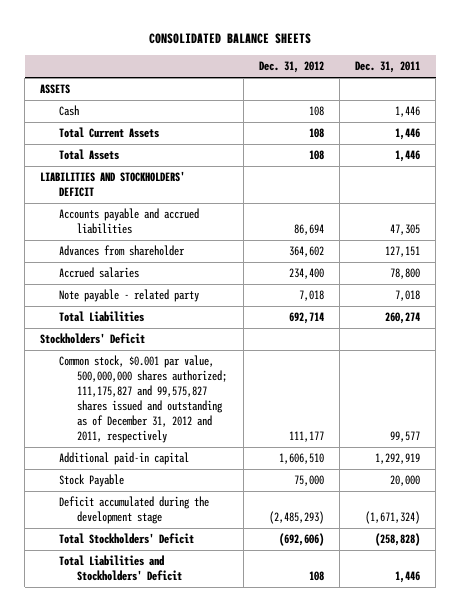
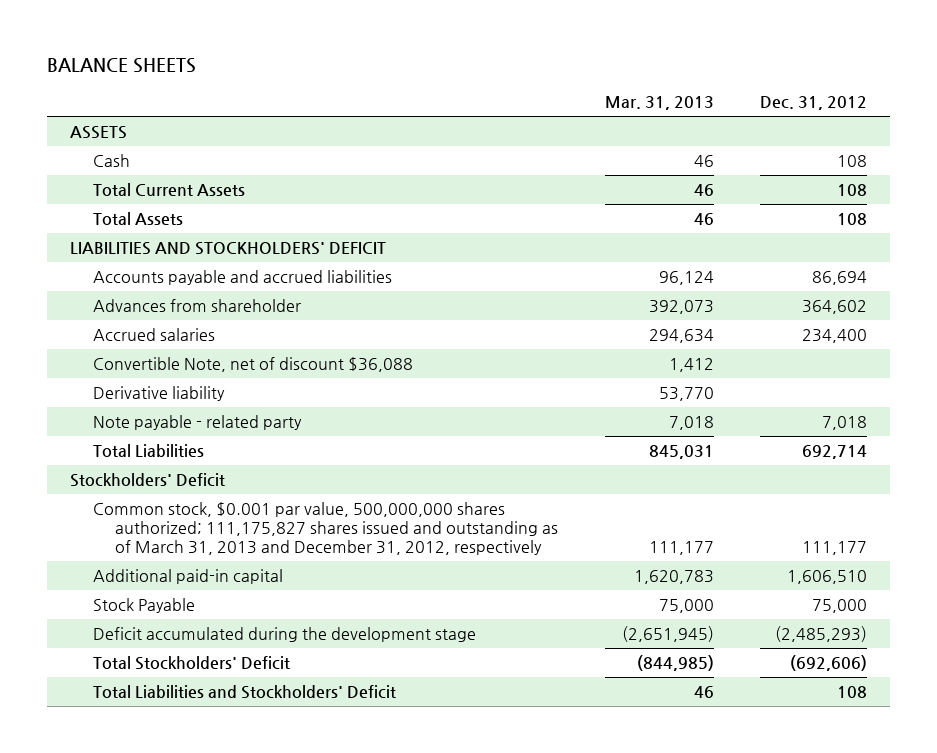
- CONSOLIDATED BALANCE SHEETS
+ BALANCE SHEETS
- | Dec. 31, 2012 | Dec. 31, 2011
+ | Mar. 31, 2013 | Dec. 31, 2012
+ Convertible Note, net of discount $36,088 | 1,412 |
+ Derivative liability | 53,770 |
- Common stock, $0.001 par value, 500,000,000 shares authorized; 111,175,827 and 99,575,827 shares issued and outstanding as of December 31, 2012 and 2011, respectively | 111,177 | 99,577
+ Common stock, $0.001 par value, 500,000,000 shares authorized; 111,175,827 shares issued and outstanding as of March 31, 2013 and December 31, 2012, respectively | 111,177 | 111,177

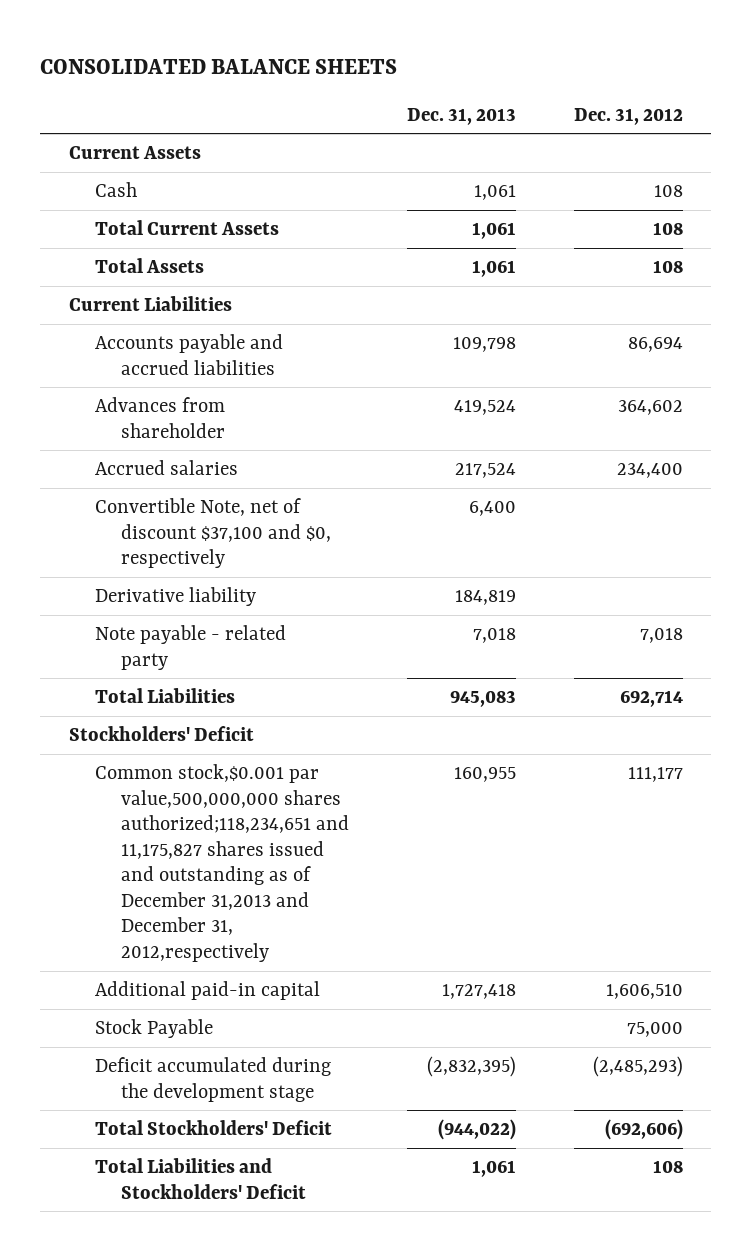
- BALANCE SHEETS
+ CONSOLIDATED BALANCE SHEETS
- | Mar. 31, 2013 | Dec. 31, 2012
+ | Dec. 31, 2013 | Dec. 31, 2012
- ASSETS
+ Current Assets
- LIABILITIES AND STOCKHOLDERS' DEFICIT
+ Current Liabilities
- Convertible Note, net of discount $36,088 | 1,412 |
+ Convertible Note, net of discount $37,100 and $0, respectively | 6,400 |
- Common stock, $0.001 par value, 500,000,000 shares authorized; 111,175,827 shares issued and outstanding as of March 31, 2013 and December 31, 2012, respectively | 111,177 | 111,177
+ Common stock,$0.001 par value,500,000,000 shares authorized;118,234,651 and 11,175,827 shares issued and outstanding as of December 31,2013 and December 31, 2012,respectively | 160,955 | 111,177

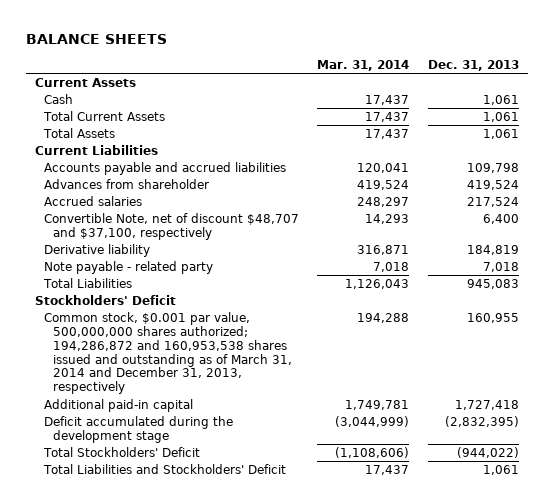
- CONSOLIDATED BALANCE SHEETS
+ BALANCE SHEETS
- | Dec. 31, 2013 | Dec. 31, 2012
+ | Mar. 31, 2014 | Dec. 31, 2013
- Convertible Note, net of discount $37,100 and $0, respectively | 6,400 |
+ Convertible Note, net of discount $48,707 and $37,100, respectively | 14,293 | 6,400
- Common stock,$0.001 par value,500,000,000 shares authorized;118,234,651 and 11,175,827 shares issued and outstanding as of December 31,2013 and December 31, 2012,respectively | 160,955 | 111,177
+ Common stock, $0.001 par value, 500,000,000 shares authorized; 194,286,872 and 160,953,538 shares issued and outstanding as of March 31, 2014 and December 31, 2013, respectively | 194,288 | 160,955
- Stock Payable | | 75,000

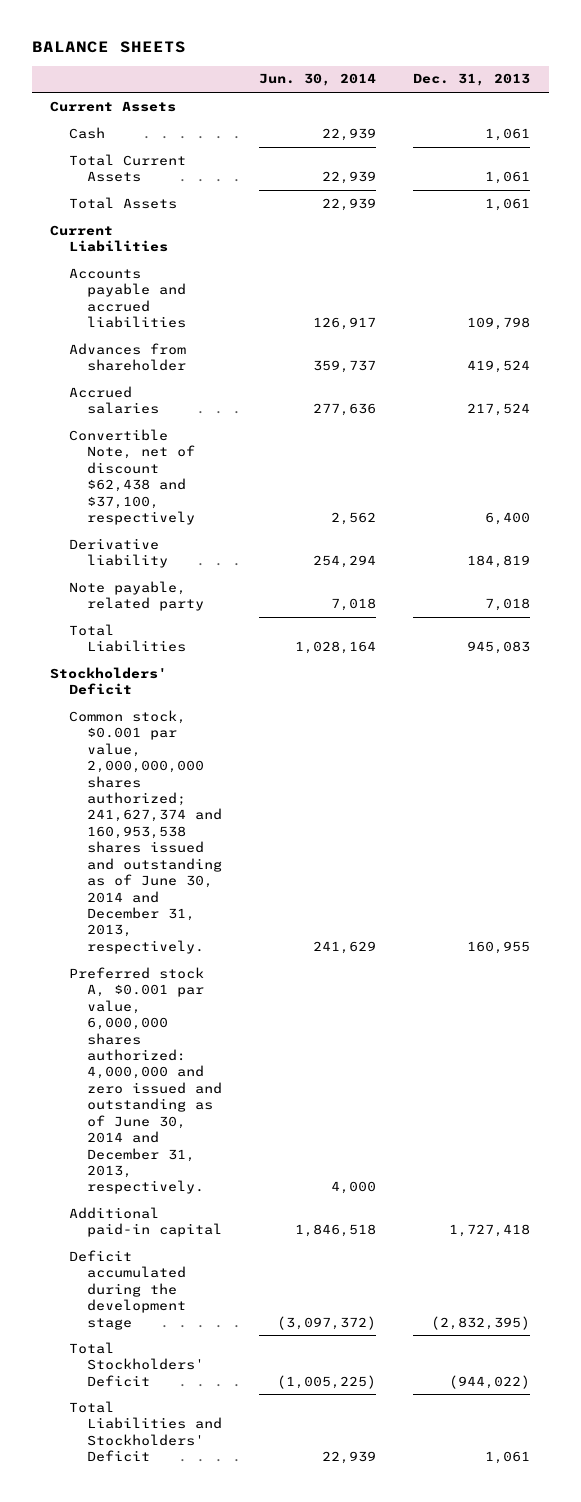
- | Mar. 31, 2014 | Dec. 31, 2013
+ | Jun. 30, 2014 | Dec. 31, 2013
- Convertible Note, net of discount $48,707 and $37,100, respectively | 14,293 | 6,400
+ Convertible Note, net of discount $62,438 and $37,100, respectively | 2,562 | 6,400
- Note payable - related party | 7,018 | 7,018
+ Note payable, related party | 7,018 | 7,018
- Common stock, $0.001 par value, 500,000,000 shares authorized; 194,286,872 and 160,953,538 shares issued and outstanding as of March 31, 2014 and December 31, 2013, respectively | 194,288 | 160,955
+ Common stock, $0.001 par value, 2,000,000,000 shares authorized; 241,627,374 and 160,953,538 shares issued and outstanding as of June 30, 2014 and December 31, 2013, respectively. | 241,629 | 160,955
+ Preferred stock A, $0.001 par value, 6,000,000 shares authorized: 4,000,000 and zero issued and outstanding as of June 30, 2014 and December 31, 2013, respectively. | 4,000 |

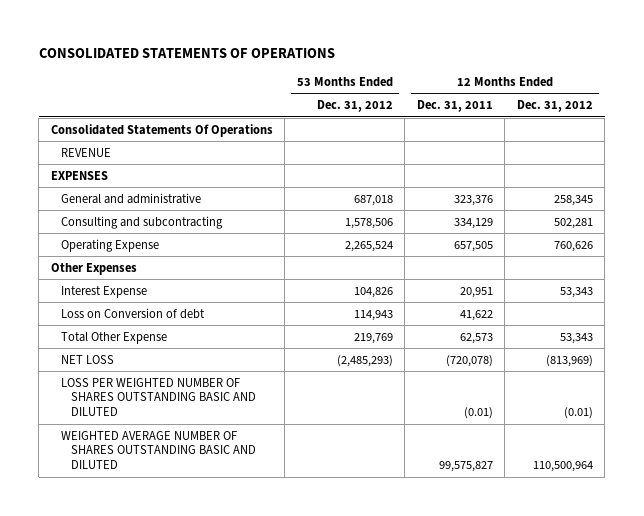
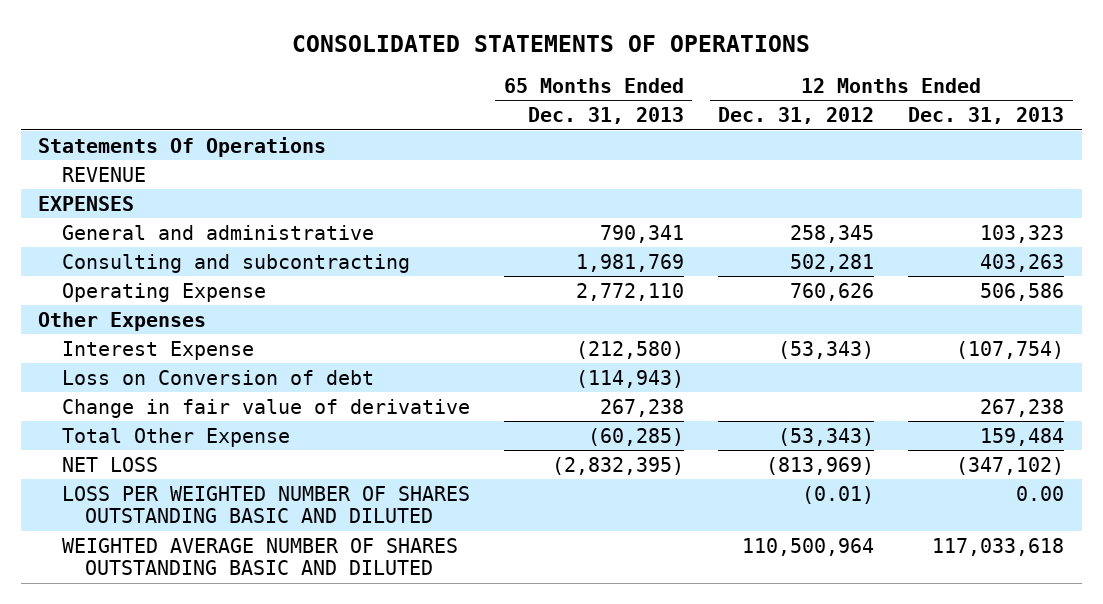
- | 53 Months Ended Dec. 31, 2012 | 12 Months Ended Dec. 31, 2011 | 12 Months Ended Dec. 31, 2012
+ | 65 Months Ended Dec. 31, 2013 | 12 Months Ended Dec. 31, 2012 | 12 Months Ended Dec. 31, 2013
- Consolidated Statements Of Operations
+ Statements Of Operations
- Interest Expense | 104,826 | 20,951 | 53,343
+ Interest Expense | (212,580) | (53,343) | (107,754)
- Total Other Expense | 219,769 | 62,573 | 53,343
+ Change in fair value of derivative | 267,238 | | 267,238
+ Total Other Expense | (60,285) | (53,343) | 159,484

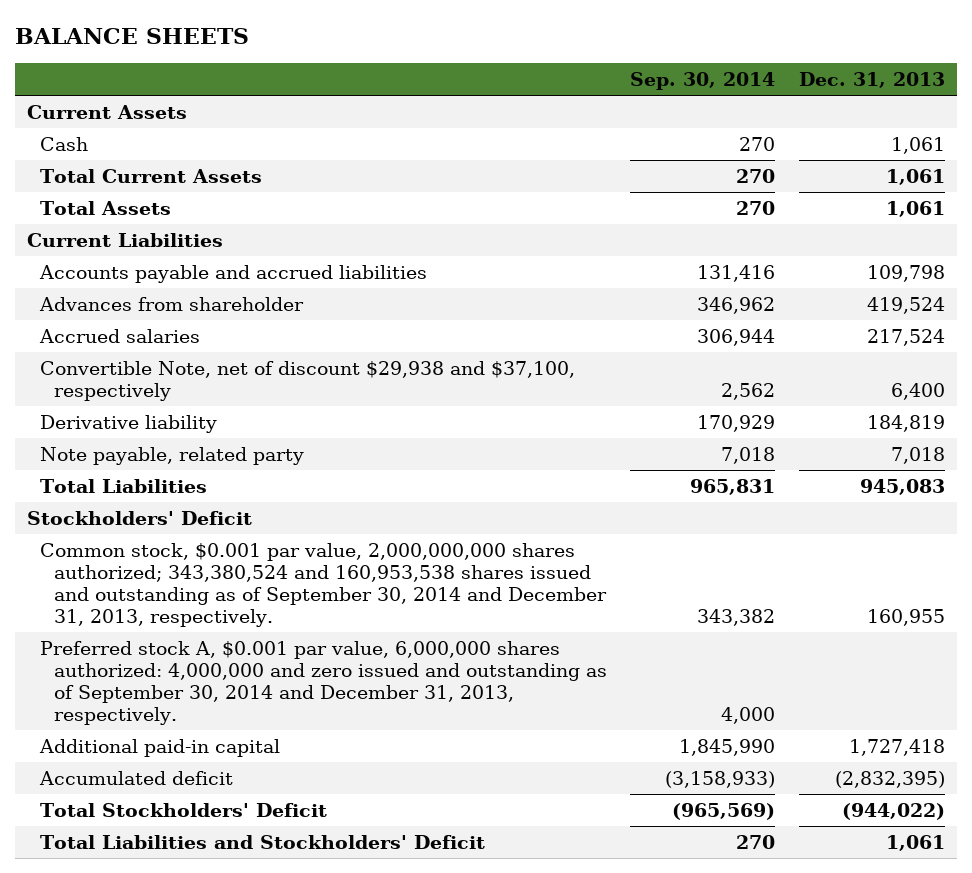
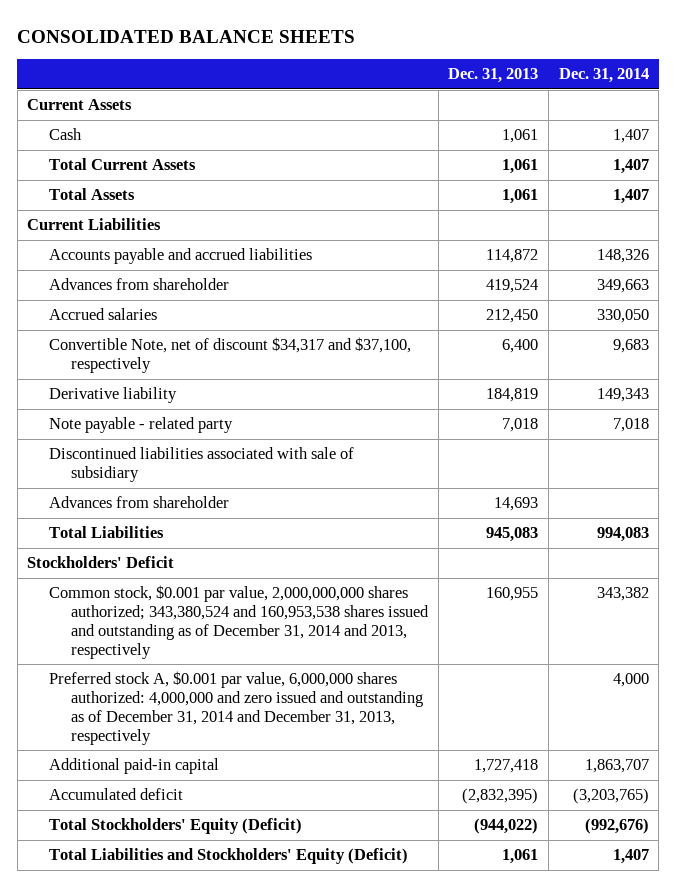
- BALANCE SHEETS
+ CONSOLIDATED BALANCE SHEETS
- | Sep. 30, 2014 | Dec. 31, 2013
+ | Dec. 31, 2013 | Dec. 31, 2014
- Accounts payable and accrued liabilities | 131,416 | 109,798
+ Accounts payable and accrued liabilities | 114,872 | 148,326
- Accrued salaries | 306,944 | 217,524
- Convertible Note, net of discount $29,938 and $37,100, respectively | 2,562 | 6,400
+ Accrued salaries | 212,450 | 330,050
+ Convertible Note, net of discount $34,317 and $37,100, respectively | 6,400 | 9,683
- Note payable, related party | 7,018 | 7,018
+ Note payable - related party | 7,018 | 7,018
+ Discontinued liabilities associated with sale of subsidiary
+ Advances from shareholder | 14,693 |
- Common stock, $0.001 par value, 2,000,000,000 shares authorized; 343,380,524 and 160,953,538 shares issued and outstanding as of September 30, 2014 and December 31, 2013, respectively. | 343,382 | 160,955
- Preferred stock A, $0.001 par value, 6,000,000 shares authorized: 4,000,000 and zero issued and outstanding as of September 30, 2014 and December 31, 2013, respectively. | 4,000 |
+ Common stock, $0.001 par value, 2,000,000,000 shares authorized; 343,380,524 and 160,953,538 shares issued and outstanding as of December 31, 2014 and 2013, respectively | 160,955 | 343,382
+ Preferred stock A, $0.001 par value, 6,000,000 shares authorized: 4,000,000 and zero issued and outstanding as of December 31, 2014 and December 31, 2013, respectively | | 4,000
- Total Stockholders' Deficit | (965,569) | (944,022)
- Total Liabilities and Stockholders' Deficit | 270 | 1,061
+ Total Stockholders' Equity (Deficit) | (944,022) | (992,676)
+ Total Liabilities and Stockholders' Equity (Deficit) | 1,061 | 1,407

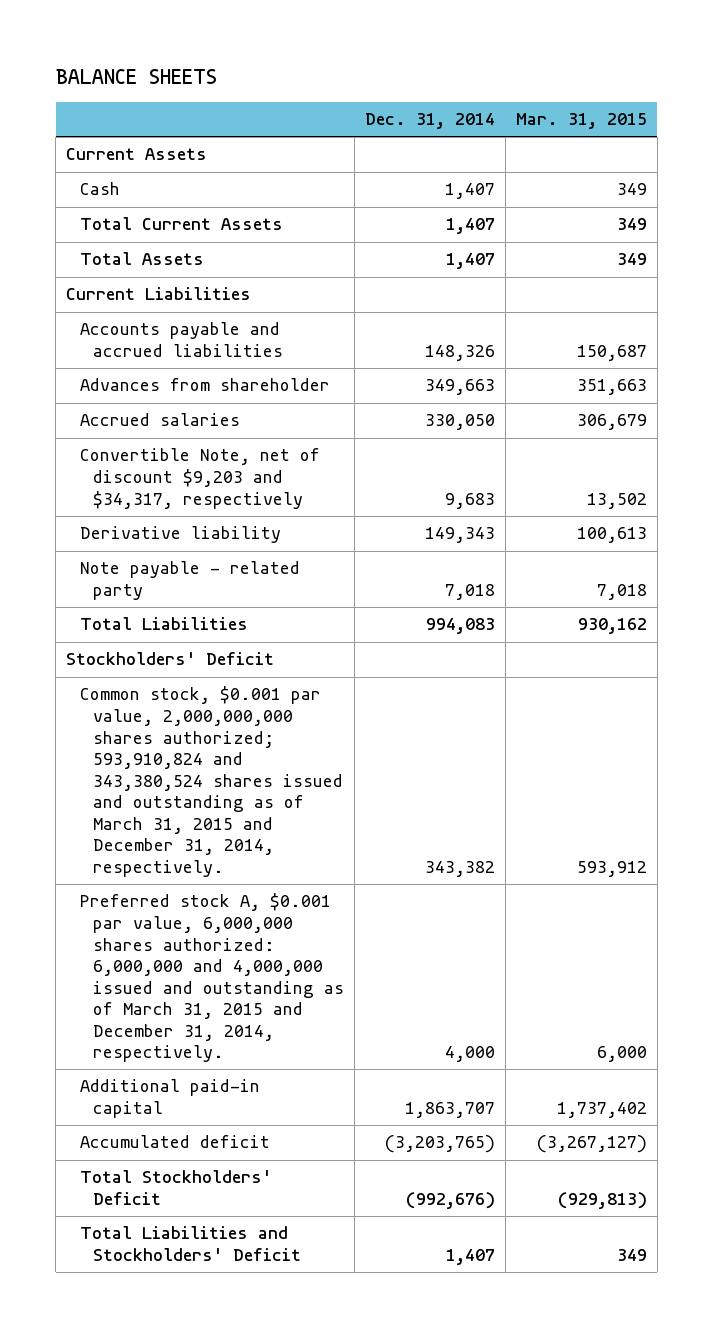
- CONSOLIDATED BALANCE SHEETS
+ BALANCE SHEETS
- | Dec. 31, 2013 | Dec. 31, 2014
+ | Dec. 31, 2014 | Mar. 31, 2015
- Convertible Note, net of discount $34,317 and $37,100, respectively | 6,400 | 9,683
+ Convertible Note, net of discount $9,203 and $34,317, respectively | 9,683 | 13,502
- Discontinued liabilities associated with sale of subsidiary
- Advances from shareholder | 14,693 |
- Common stock, $0.001 par value, 2,000,000,000 shares authorized; 343,380,524 and 160,953,538 shares issued and outstanding as of December 31, 2014 and 2013, respectively | 160,955 | 343,382
- Preferred stock A, $0.001 par value, 6,000,000 shares authorized: 4,000,000 and zero issued and outstanding as of December 31, 2014 and December 31, 2013, respectively | | 4,000
+ Common stock, $0.001 par value, 2,000,000,000 shares authorized; 593,910,824 and 343,380,524 shares issued and outstanding as of March 31, 2015 and December 31, 2014, respectively. | 343,382 | 593,912
+ Preferred stock A, $0.001 par value, 6,000,000 shares authorized: 6,000,000 and 4,000,000 issued and outstanding as of March 31, 2015 and December 31, 2014, respectively. | 4,000 | 6,000
- Total Stockholders' Equity (Deficit) | (944,022) | (992,676)
- Total Liabilities and Stockholders' Equity (Deficit) | 1,061 | 1,407
+ Total Stockholders' Deficit | (992,676) | (929,813)
+ Total Liabilities and Stockholders' Deficit | 1,407 | 349

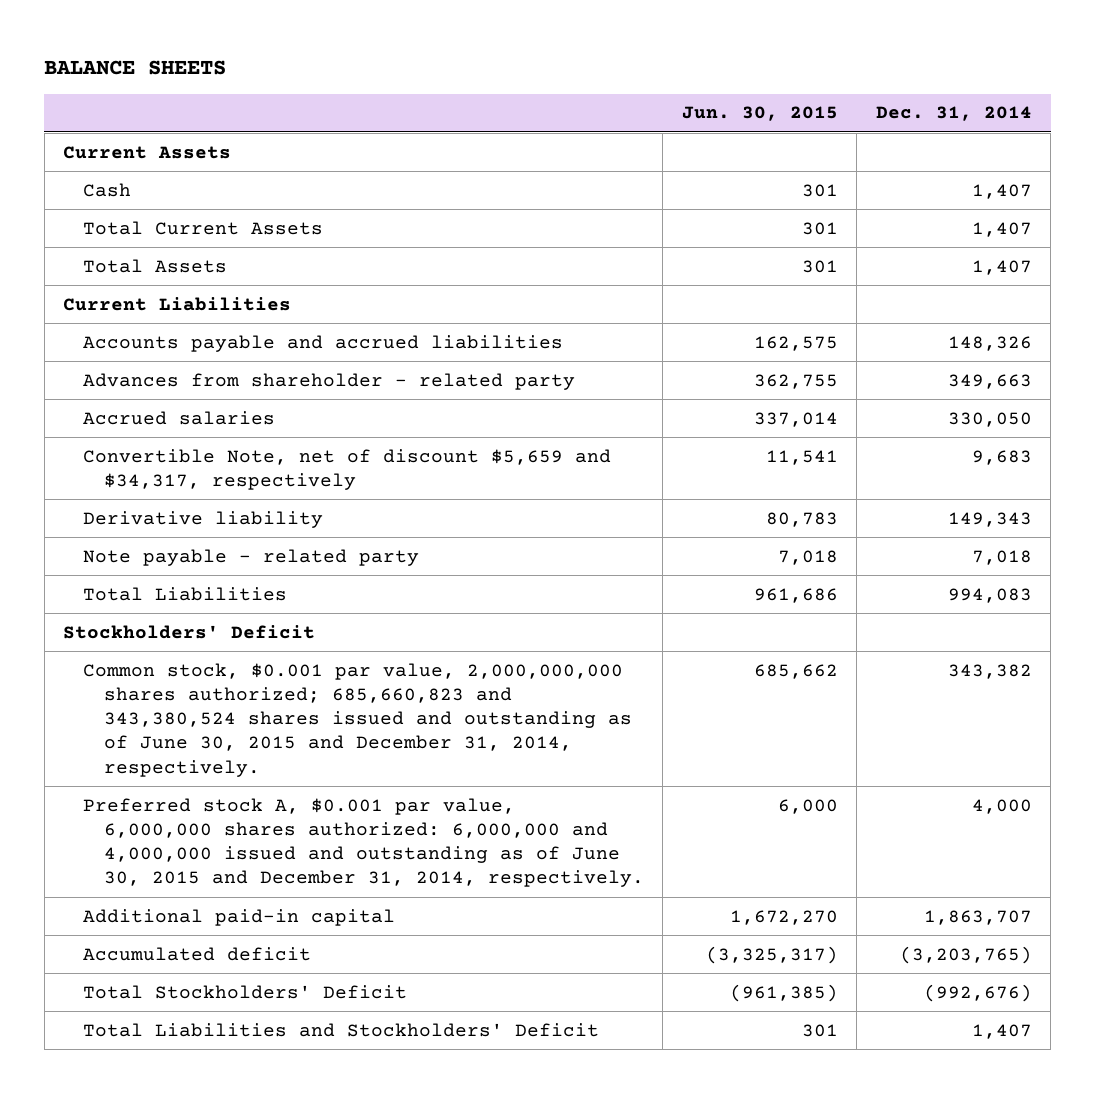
- | Dec. 31, 2014 | Mar. 31, 2015
+ | Jun. 30, 2015 | Dec. 31, 2014
- Advances from shareholder | 349,663 | 351,663
+ Advances from shareholder - related party | 362,755 | 349,663
- Convertible Note, net of discount $9,203 and $34,317, respectively | 9,683 | 13,502
+ Convertible Note, net of discount $5,659 and $34,317, respectively | 11,541 | 9,683
- Common stock, $0.001 par value, 2,000,000,000 shares authorized; 593,910,824 and 343,380,524 shares issued and outstanding as of March 31, 2015 and December 31, 2014, respectively. | 343,382 | 593,912
- Preferred stock A, $0.001 par value, 6,000,000 shares authorized: 6,000,000 and 4,000,000 issued and outstanding as of March 31, 2015 and December 31, 2014, respectively. | 4,000 | 6,000
+ Common stock, $0.001 par value, 2,000,000,000 shares authorized; 685,660,823 and 343,380,524 shares issued and outstanding as of June 30, 2015 and December 31, 2014, respectively. | 685,662 | 343,382
+ Preferred stock A, $0.001 par value, 6,000,000 shares authorized: 6,000,000 and 4,000,000 issued and outstanding as of June 30, 2015 and December 31, 2014, respectively. | 6,000 | 4,000

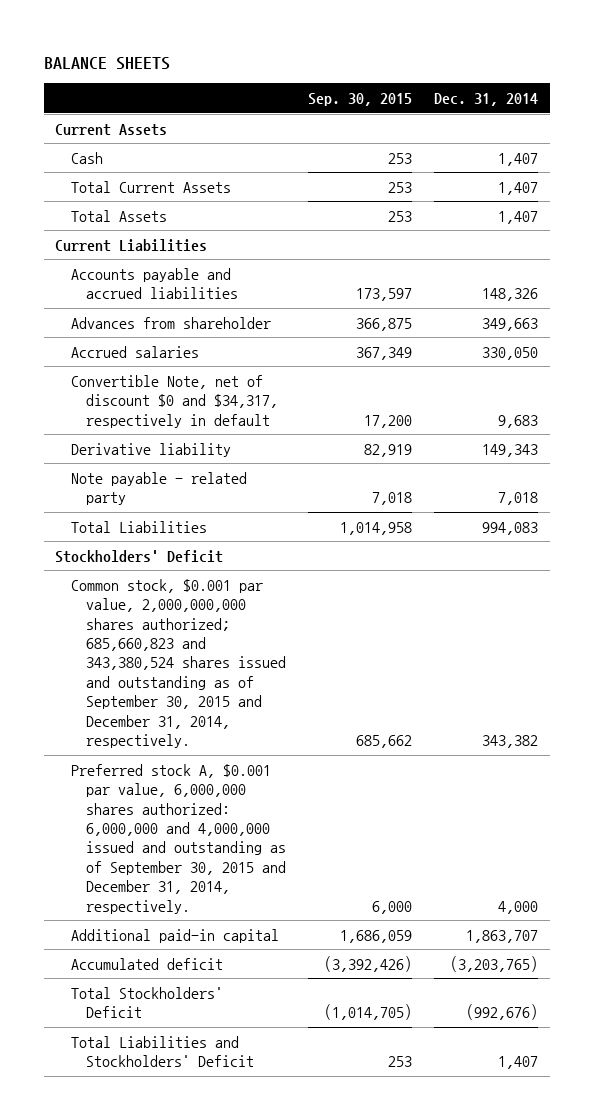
- | Jun. 30, 2015 | Dec. 31, 2014
+ | Sep. 30, 2015 | Dec. 31, 2014
- Advances from shareholder - related party | 362,755 | 349,663
+ Advances from shareholder | 366,875 | 349,663
- Convertible Note, net of discount $5,659 and $34,317, respectively | 11,541 | 9,683
+ Convertible Note, net of discount $0 and $34,317, respectively in default | 17,200 | 9,683
- Common stock, $0.001 par value, 2,000,000,000 shares authorized; 685,660,823 and 343,380,524 shares issued and outstanding as of June 30, 2015 and December 31, 2014, respectively. | 685,662 | 343,382
- Preferred stock A, $0.001 par value, 6,000,000 shares authorized: 6,000,000 and 4,000,000 issued and outstanding as of June 30, 2015 and December 31, 2014, respectively. | 6,000 | 4,000
+ Common stock, $0.001 par value, 2,000,000,000 shares authorized; 685,660,823 and 343,380,524 shares issued and outstanding as of September 30, 2015 and December 31, 2014, respectively. | 685,662 | 343,382
+ Preferred stock A, $0.001 par value, 6,000,000 shares authorized: 6,000,000 and 4,000,000 issued and outstanding as of September 30, 2015 and December 31, 2014, respectively. | 6,000 | 4,000

